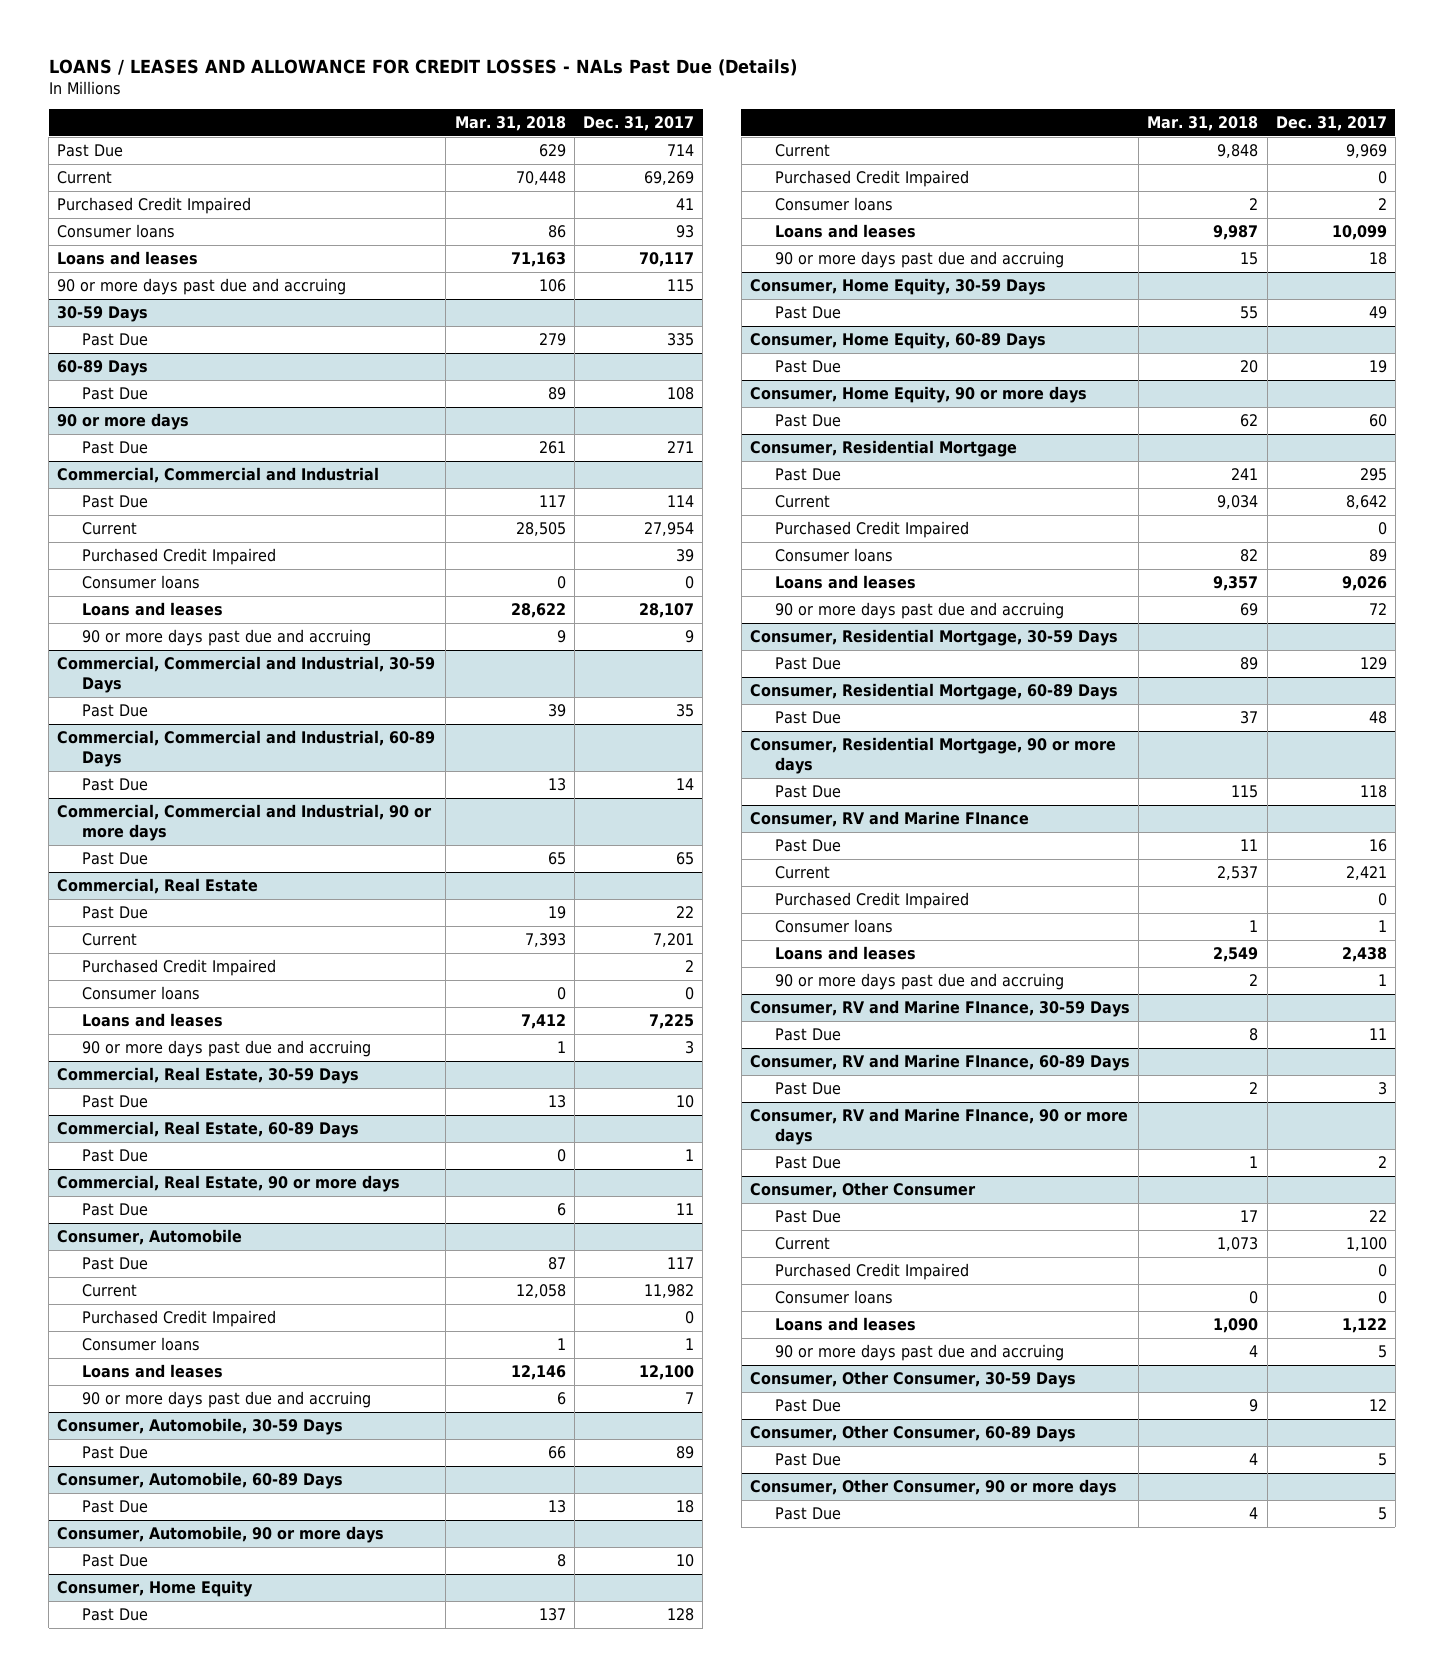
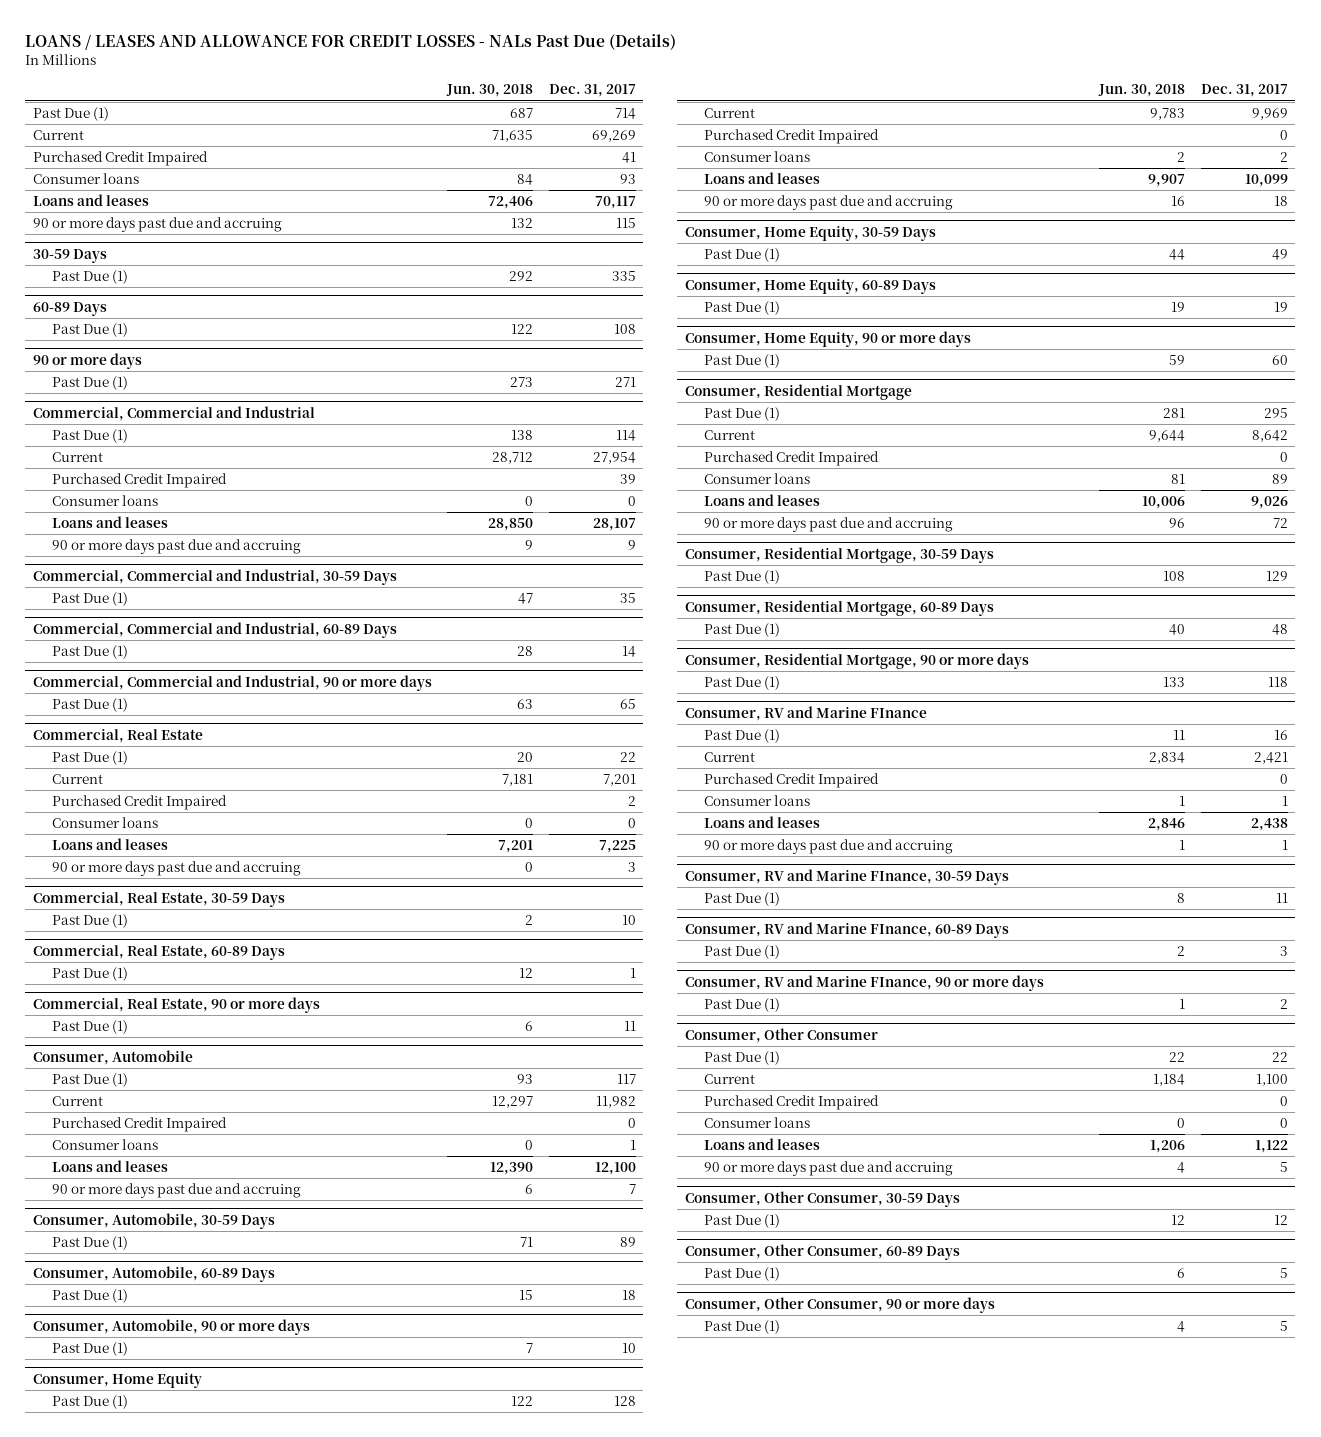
- | Mar. 31, 2018 | Dec. 31, 2017
+ | Jun. 30, 2018 | Dec. 31, 2017
- Past Due | 629 | 714
+ Past Due (1) | 687 | 714
@ 30-59 Days
- Past Due | 279 | 335
+ Past Due (1) | 292 | 335
@ 60-89 Days
- Past Due | 89 | 108
+ Past Due (1) | 122 | 108
@ 90 or more days
- Past Due | 261 | 271
+ Past Due (1) | 273 | 271
@ Commercial, Commercial and Industrial
- Past Due | 117 | 114
+ Past Due (1) | 138 | 114
@ Commercial, Commercial and Industrial, 30-59 Days
- Past Due | 39 | 35
+ Past Due (1) | 47 | 35
@ Commercial, Commercial and Industrial, 60-89 Days
- Past Due | 13 | 14
+ Past Due (1) | 28 | 14
@ Commercial, Commercial and Industrial, 90 or more days
- Past Due | 65 | 65
+ Past Due (1) | 63 | 65
@ Commercial, Real Estate
- Past Due | 19 | 22
+ Past Due (1) | 20 | 22
@ Commercial, Real Estate, 30-59 Days
- Past Due | 13 | 10
+ Past Due (1) | 2 | 10
@ Commercial, Real Estate, 60-89 Days
- Past Due | 0 | 1
+ Past Due (1) | 12 | 1
@ Commercial, Real Estate, 90 or more days
- Past Due | 6 | 11
+ Past Due (1) | 6 | 11
@ Consumer, Automobile
- Past Due | 87 | 117
+ Past Due (1) | 93 | 117
@ Consumer, Automobile, 30-59 Days
- Past Due | 66 | 89
+ Past Due (1) | 71 | 89
@ Consumer, Automobile, 60-89 Days
- Past Due | 13 | 18
+ Past Due (1) | 15 | 18
@ Consumer, Automobile, 90 or more days
- Past Due | 8 | 10
+ Past Due (1) | 7 | 10
@ Consumer, Home Equity
- Past Due | 137 | 128
+ Past Due (1) | 122 | 128
@ Consumer, Home Equity, 30-59 Days
- Past Due | 55 | 49
+ Past Due (1) | 44 | 49
@ Consumer, Home Equity, 60-89 Days
- Past Due | 20 | 19
+ Past Due (1) | 19 | 19
@ Consumer, Home Equity, 90 or more days
- Past Due | 62 | 60
+ Past Due (1) | 59 | 60
@ Consumer, Residential Mortgage
- Past Due | 241 | 295
+ Past Due (1) | 281 | 295
@ Consumer, Residential Mortgage, 30-59 Days
- Past Due | 89 | 129
+ Past Due (1) | 108 | 129
@ Consumer, Residential Mortgage, 60-89 Days
- Past Due | 37 | 48
+ Past Due (1) | 40 | 48
@ Consumer, Residential Mortgage, 90 or more days
- Past Due | 115 | 118
+ Past Due (1) | 133 | 118
@ Consumer, RV and Marine FInance
- Past Due | 11 | 16
+ Past Due (1) | 11 | 16
@ Consumer, RV and Marine FInance, 30-59 Days
- Past Due | 8 | 11
+ Past Due (1) | 8 | 11
@ Consumer, RV and Marine FInance, 60-89 Days
- Past Due | 2 | 3
+ Past Due (1) | 2 | 3
@ Consumer, RV and Marine FInance, 90 or more days
- Past Due | 1 | 2
+ Past Due (1) | 1 | 2
@ Consumer, Other Consumer
- Past Due | 17 | 22
+ Past Due (1) | 22 | 22
@ Consumer, Other Consumer, 30-59 Days
- Past Due | 9 | 12
+ Past Due (1) | 12 | 12
@ Consumer, Other Consumer, 60-89 Days
- Past Due | 4 | 5
+ Past Due (1) | 6 | 5
@ Consumer, Other Consumer, 90 or more days
- Past Due | 4 | 5
+ Past Due (1) | 4 | 5

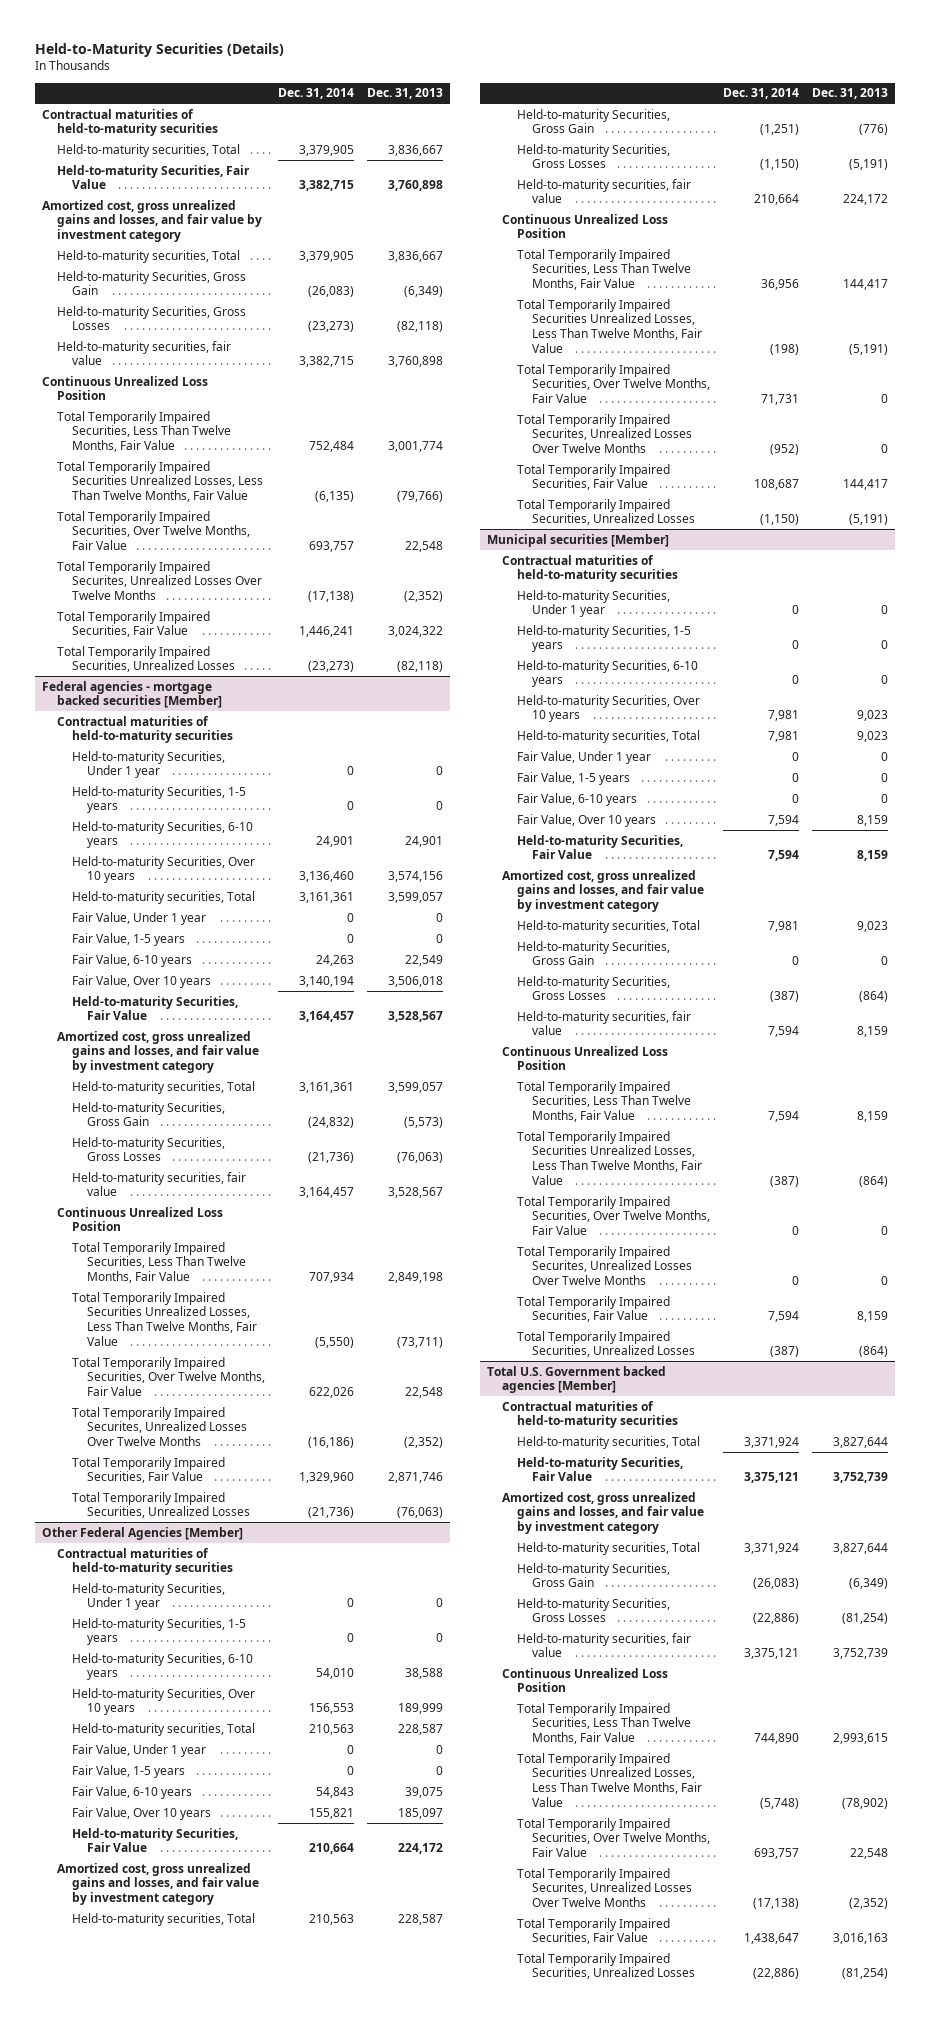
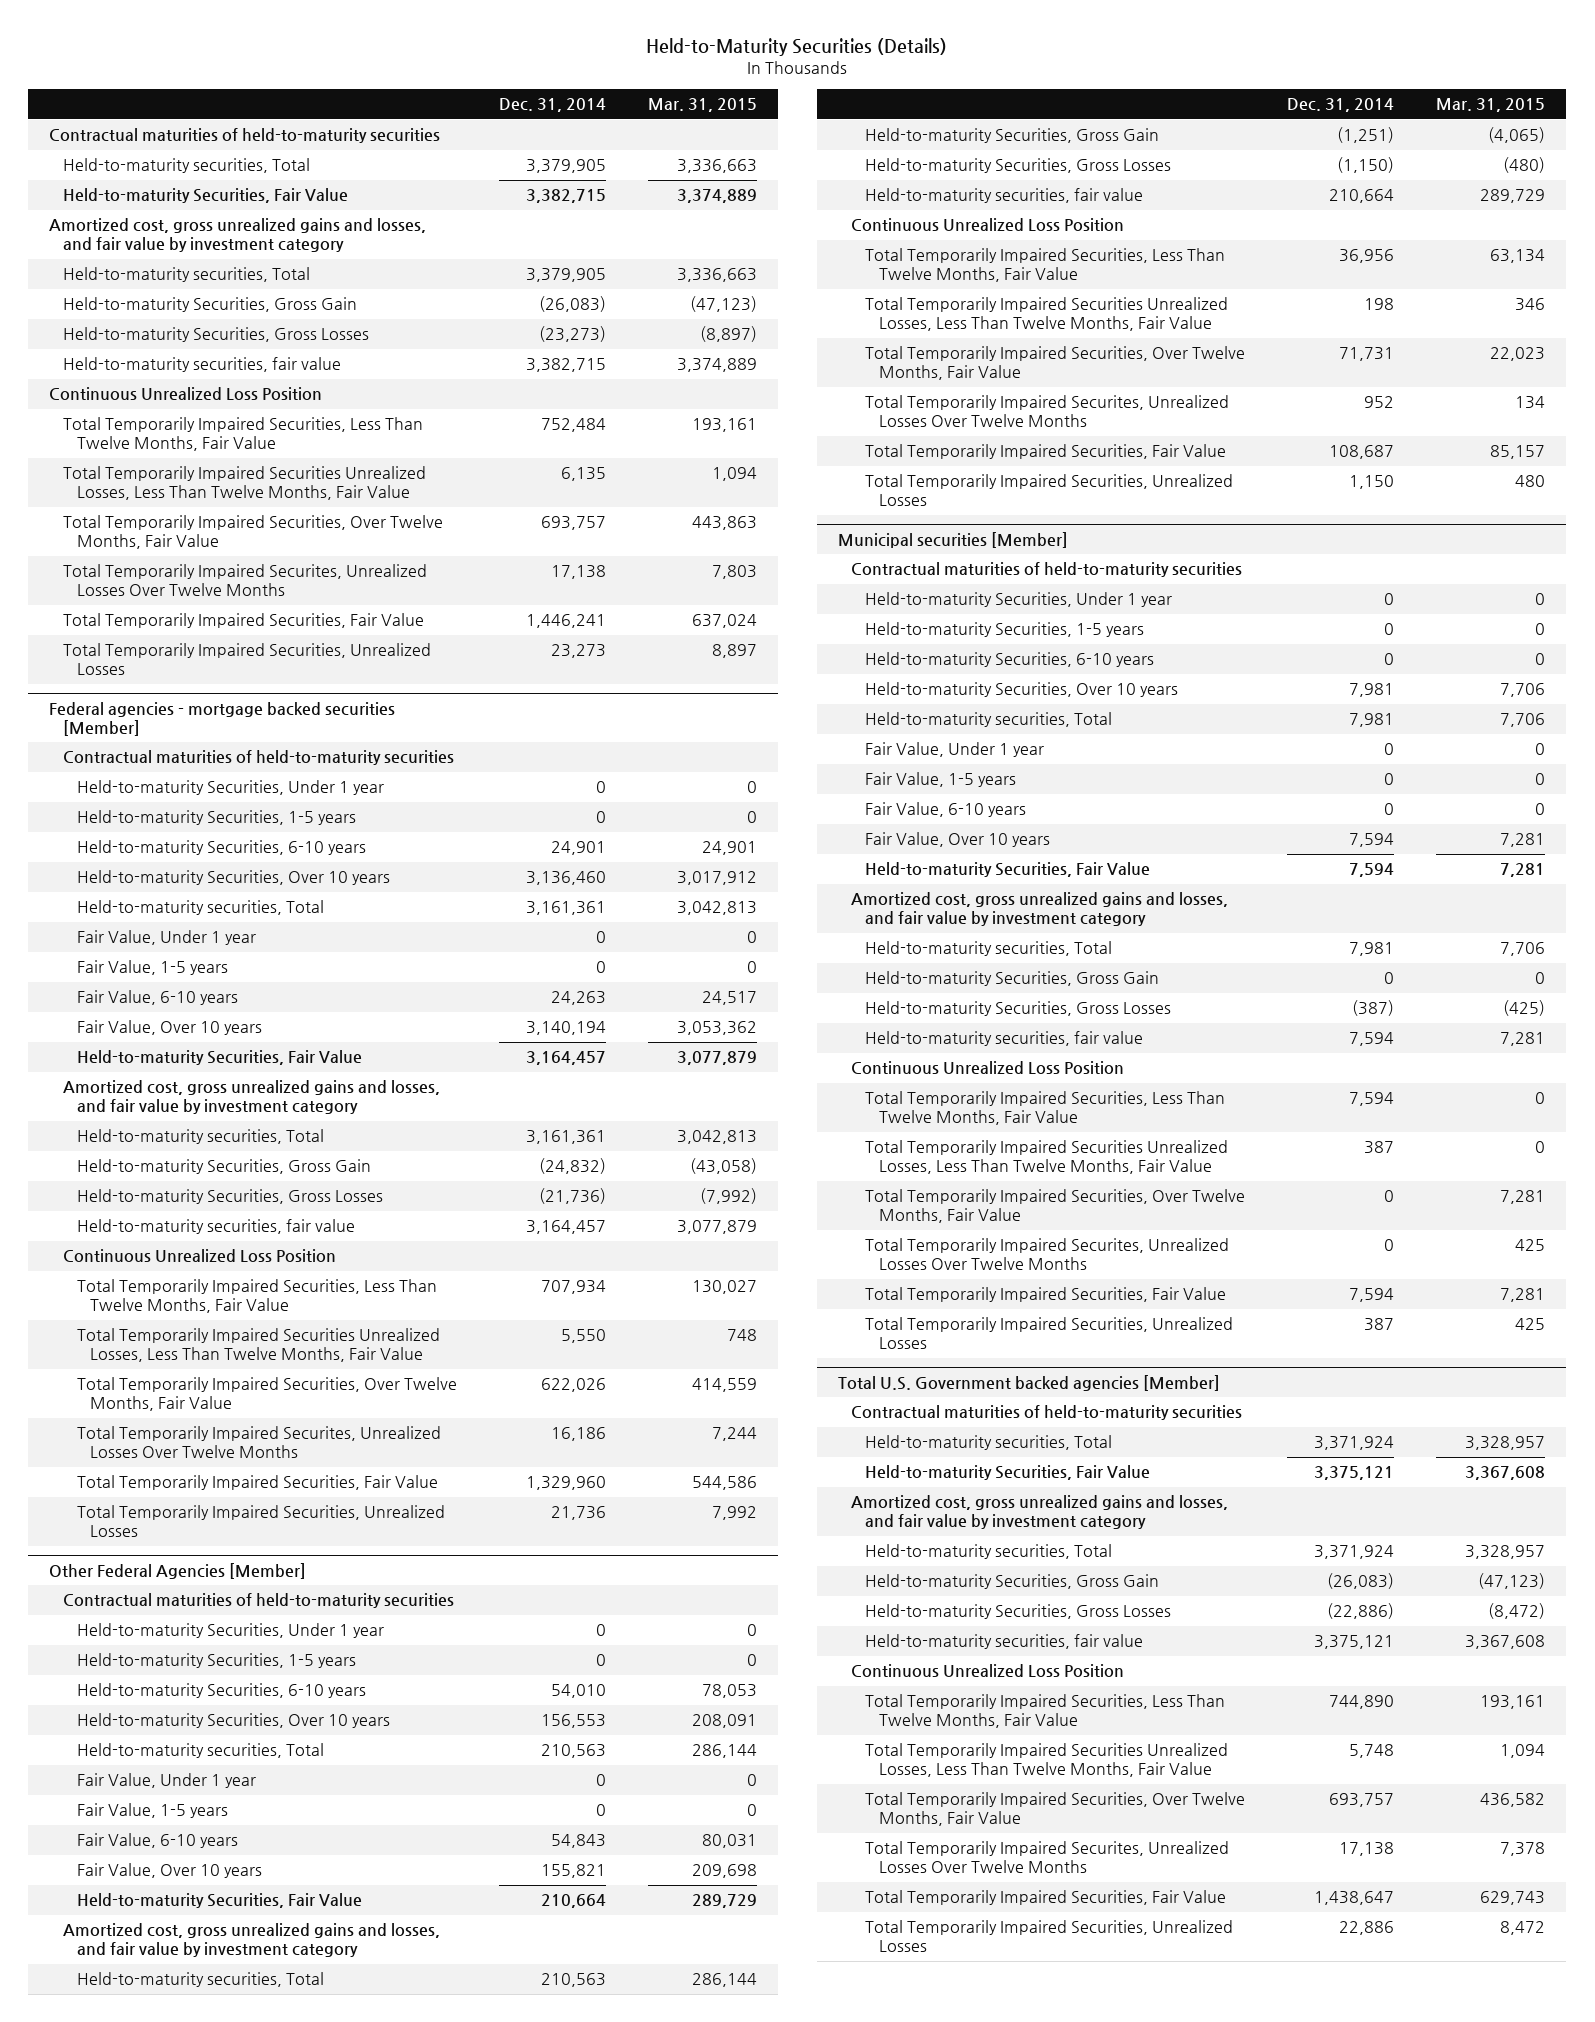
- | Dec. 31, 2014 | Dec. 31, 2013
+ | Dec. 31, 2014 | Mar. 31, 2015
- Total Temporarily Impaired Securities Unrealized Losses, Less Than Twelve Months, Fair Value | (6,135) | (79,766)
+ Total Temporarily Impaired Securities Unrealized Losses, Less Than Twelve Months, Fair Value | 6,135 | 1,094
- Total Temporarily Impaired Securites, Unrealized Losses Over Twelve Months | (17,138) | (2,352)
+ Total Temporarily Impaired Securites, Unrealized Losses Over Twelve Months | 17,138 | 7,803
- Total Temporarily Impaired Securities, Unrealized Losses | (23,273) | (82,118)
+ Total Temporarily Impaired Securities, Unrealized Losses | 23,273 | 8,897
@ Federal agencies - mortgage backed securities [Member]
- Total Temporarily Impaired Securities Unrealized Losses, Less Than Twelve Months, Fair Value | (5,550) | (73,711)
+ Total Temporarily Impaired Securities Unrealized Losses, Less Than Twelve Months, Fair Value | 5,550 | 748
- Total Temporarily Impaired Securites, Unrealized Losses Over Twelve Months | (16,186) | (2,352)
+ Total Temporarily Impaired Securites, Unrealized Losses Over Twelve Months | 16,186 | 7,244
- Total Temporarily Impaired Securities, Unrealized Losses | (21,736) | (76,063)
+ Total Temporarily Impaired Securities, Unrealized Losses | 21,736 | 7,992
@ Other Federal Agencies [Member]
- Total Temporarily Impaired Securities Unrealized Losses, Less Than Twelve Months, Fair Value | (198) | (5,191)
+ Total Temporarily Impaired Securities Unrealized Losses, Less Than Twelve Months, Fair Value | 198 | 346
- Total Temporarily Impaired Securites, Unrealized Losses Over Twelve Months | (952) | 0
+ Total Temporarily Impaired Securites, Unrealized Losses Over Twelve Months | 952 | 134
- Total Temporarily Impaired Securities, Unrealized Losses | (1,150) | (5,191)
+ Total Temporarily Impaired Securities, Unrealized Losses | 1,150 | 480
@ Municipal securities [Member]
- Total Temporarily Impaired Securities Unrealized Losses, Less Than Twelve Months, Fair Value | (387) | (864)
+ Total Temporarily Impaired Securities Unrealized Losses, Less Than Twelve Months, Fair Value | 387 | 0
- Total Temporarily Impaired Securities, Unrealized Losses | (387) | (864)
+ Total Temporarily Impaired Securities, Unrealized Losses | 387 | 425
@ Total U.S. Government backed agencies [Member]
- Total Temporarily Impaired Securities Unrealized Losses, Less Than Twelve Months, Fair Value | (5,748) | (78,902)
+ Total Temporarily Impaired Securities Unrealized Losses, Less Than Twelve Months, Fair Value | 5,748 | 1,094
- Total Temporarily Impaired Securites, Unrealized Losses Over Twelve Months | (17,138) | (2,352)
+ Total Temporarily Impaired Securites, Unrealized Losses Over Twelve Months | 17,138 | 7,378
- Total Temporarily Impaired Securities, Unrealized Losses | (22,886) | (81,254)
+ Total Temporarily Impaired Securities, Unrealized Losses | 22,886 | 8,472

